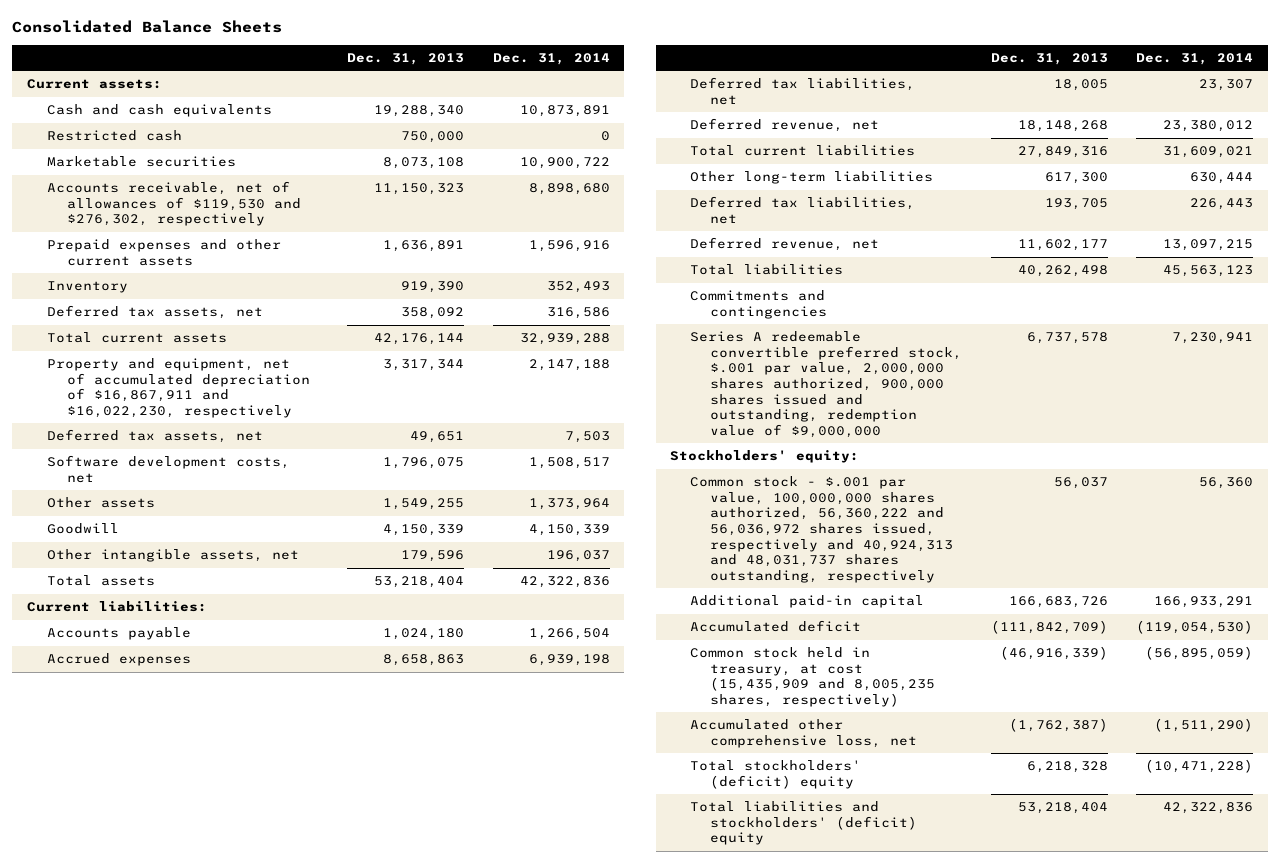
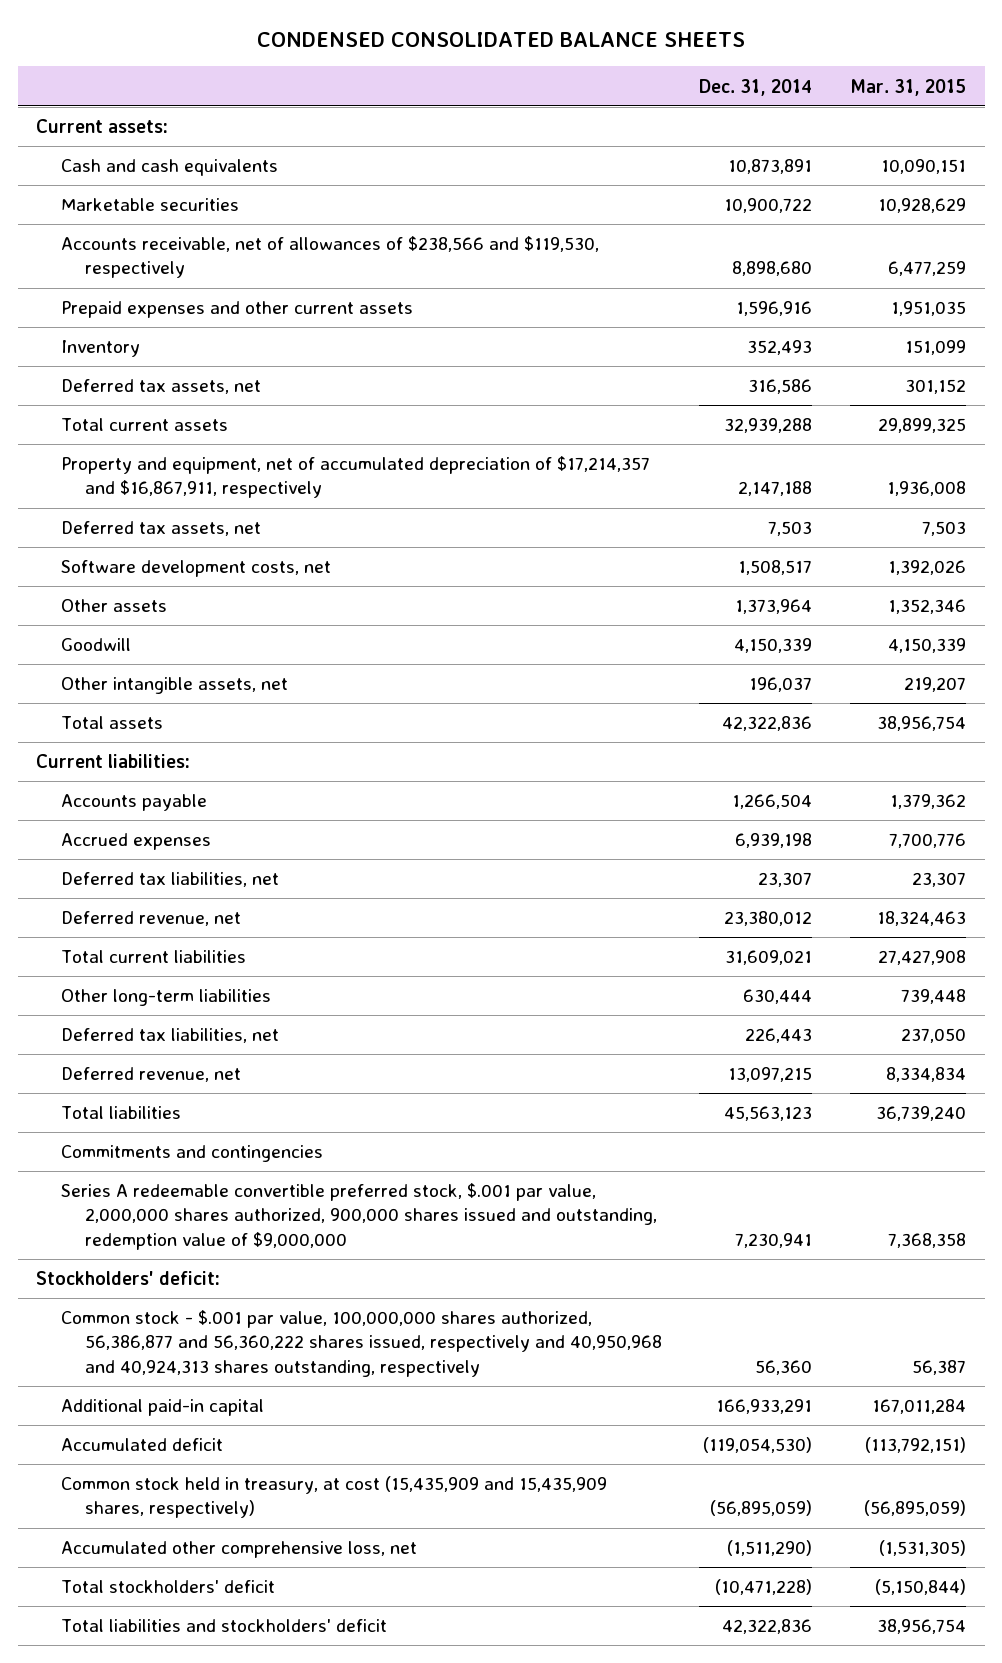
- Consolidated Balance Sheets
+ CONDENSED CONSOLIDATED BALANCE SHEETS
- | Dec. 31, 2013 | Dec. 31, 2014
+ | Dec. 31, 2014 | Mar. 31, 2015
- Restricted cash | 750,000 | 0
- Accounts receivable, net of allowances of $119,530 and $276,302, respectively | 11,150,323 | 8,898,680
+ Accounts receivable, net of allowances of $238,566 and $119,530, respectively | 8,898,680 | 6,477,259
- Property and equipment, net of accumulated depreciation of $16,867,911 and $16,022,230, respectively | 3,317,344 | 2,147,188
+ Property and equipment, net of accumulated depreciation of $17,214,357 and $16,867,911, respectively | 2,147,188 | 1,936,008
- Stockholders' equity:
- Common stock - $.001 par value, 100,000,000 shares authorized, 56,360,222 and 56,036,972 shares issued, respectively and 40,924,313 and 48,031,737 shares outstanding, respectively | 56,037 | 56,360
+ Stockholders' deficit:
+ Common stock - $.001 par value, 100,000,000 shares authorized, 56,386,877 and 56,360,222 shares issued, respectively and 40,950,968 and 40,924,313 shares outstanding, respectively | 56,360 | 56,387
- Common stock held in treasury, at cost (15,435,909 and 8,005,235 shares, respectively) | (46,916,339) | (56,895,059)
+ Common stock held in treasury, at cost (15,435,909 and 15,435,909 shares, respectively) | (56,895,059) | (56,895,059)
- Total stockholders' (deficit) equity | 6,218,328 | (10,471,228)
- Total liabilities and stockholders' (deficit) equity | 53,218,404 | 42,322,836
+ Total stockholders' deficit | (10,471,228) | (5,150,844)
+ Total liabilities and stockholders' deficit | 42,322,836 | 38,956,754

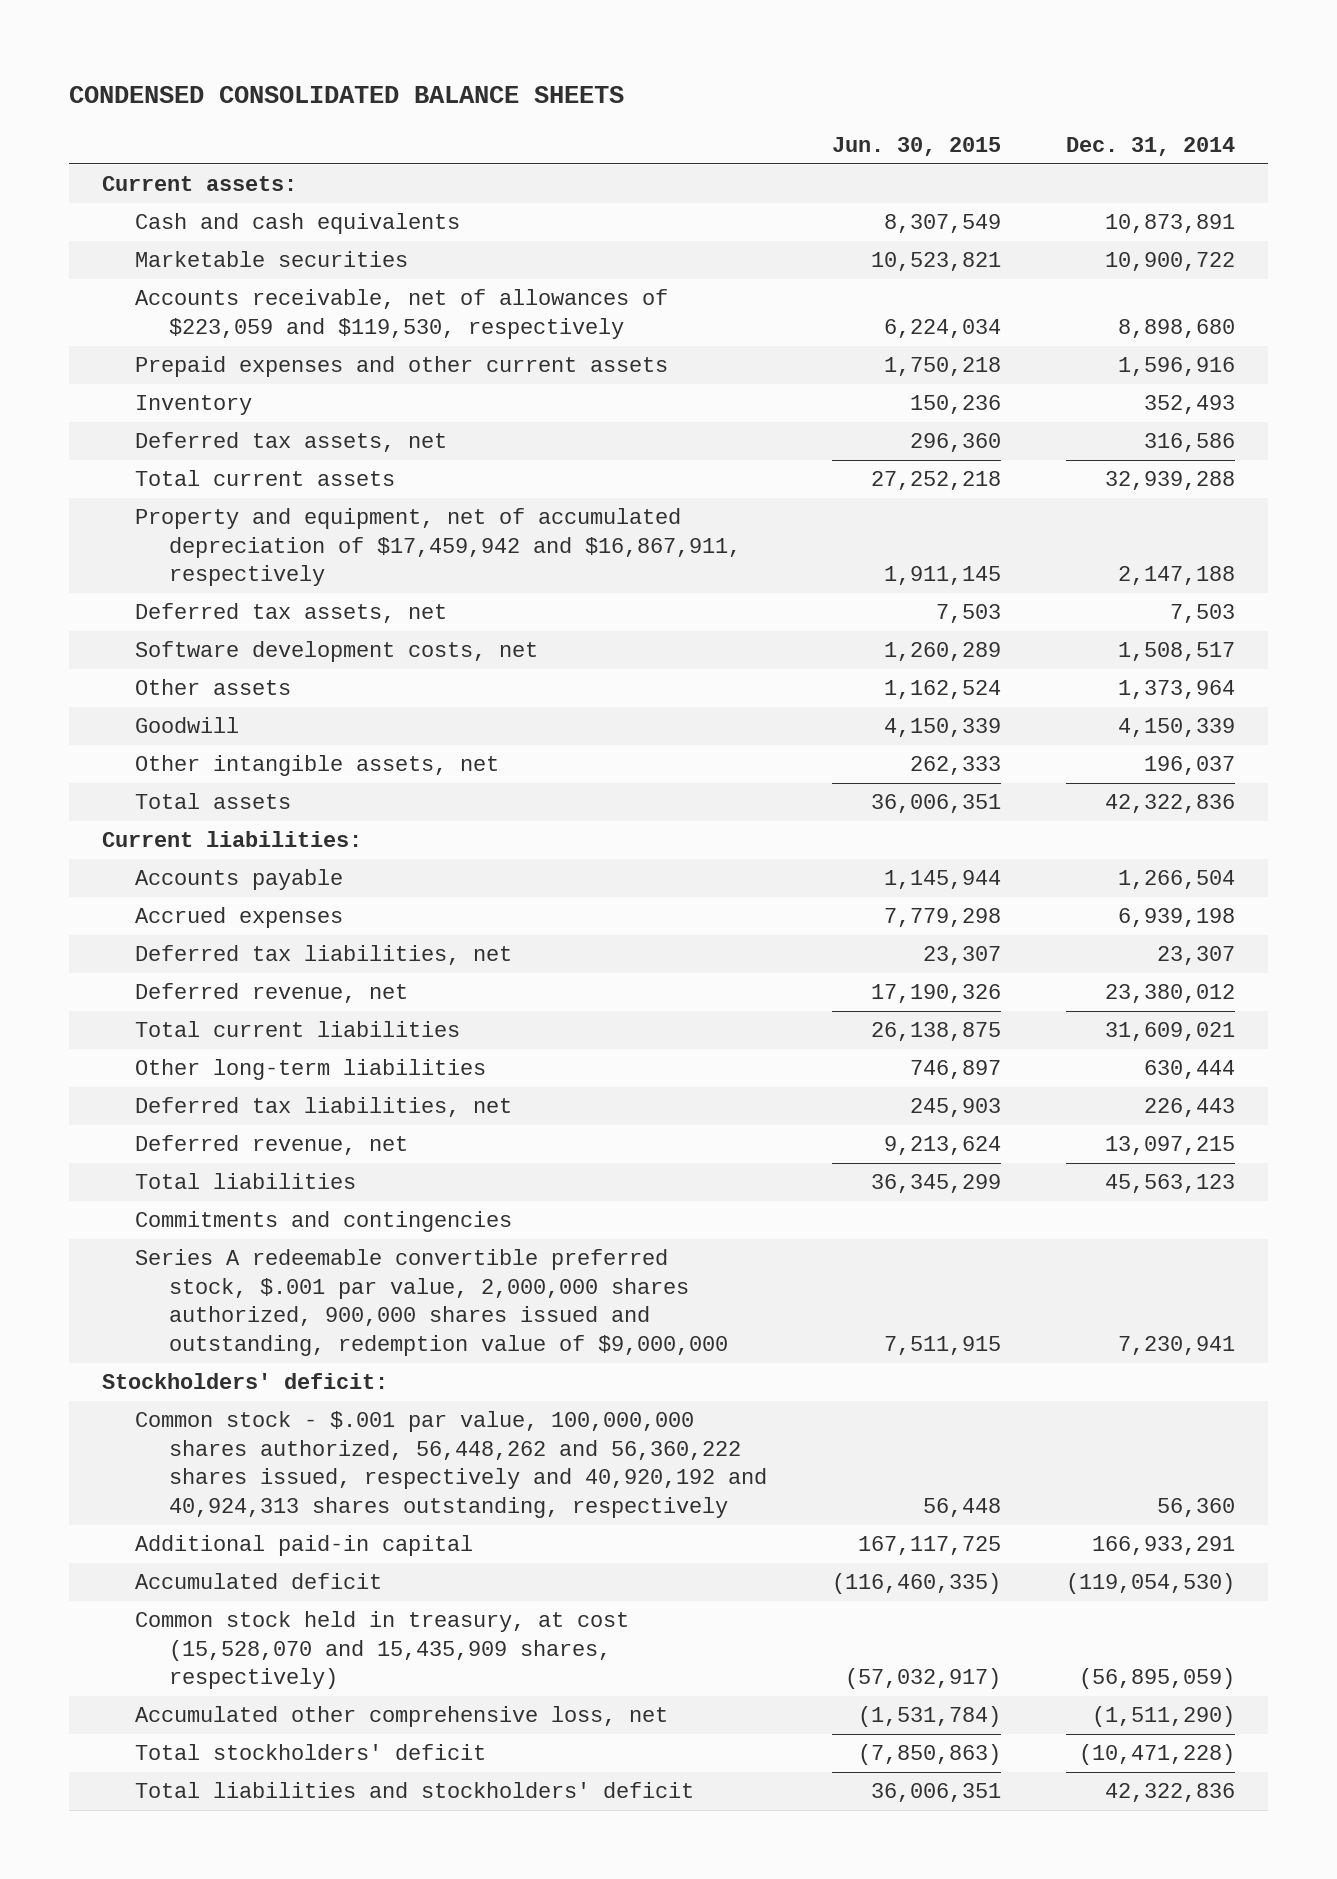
- | Dec. 31, 2014 | Mar. 31, 2015
+ | Jun. 30, 2015 | Dec. 31, 2014
- Accounts receivable, net of allowances of $238,566 and $119,530, respectively | 8,898,680 | 6,477,259
+ Accounts receivable, net of allowances of $223,059 and $119,530, respectively | 6,224,034 | 8,898,680
- Property and equipment, net of accumulated depreciation of $17,214,357 and $16,867,911, respectively | 2,147,188 | 1,936,008
+ Property and equipment, net of accumulated depreciation of $17,459,942 and $16,867,911, respectively | 1,911,145 | 2,147,188
- Common stock - $.001 par value, 100,000,000 shares authorized, 56,386,877 and 56,360,222 shares issued, respectively and 40,950,968 and 40,924,313 shares outstanding, respectively | 56,360 | 56,387
+ Common stock - $.001 par value, 100,000,000 shares authorized, 56,448,262 and 56,360,222 shares issued, respectively and 40,920,192 and 40,924,313 shares outstanding, respectively | 56,448 | 56,360
- Common stock held in treasury, at cost (15,435,909 and 15,435,909 shares, respectively) | (56,895,059) | (56,895,059)
+ Common stock held in treasury, at cost (15,528,070 and 15,435,909 shares, respectively) | (57,032,917) | (56,895,059)

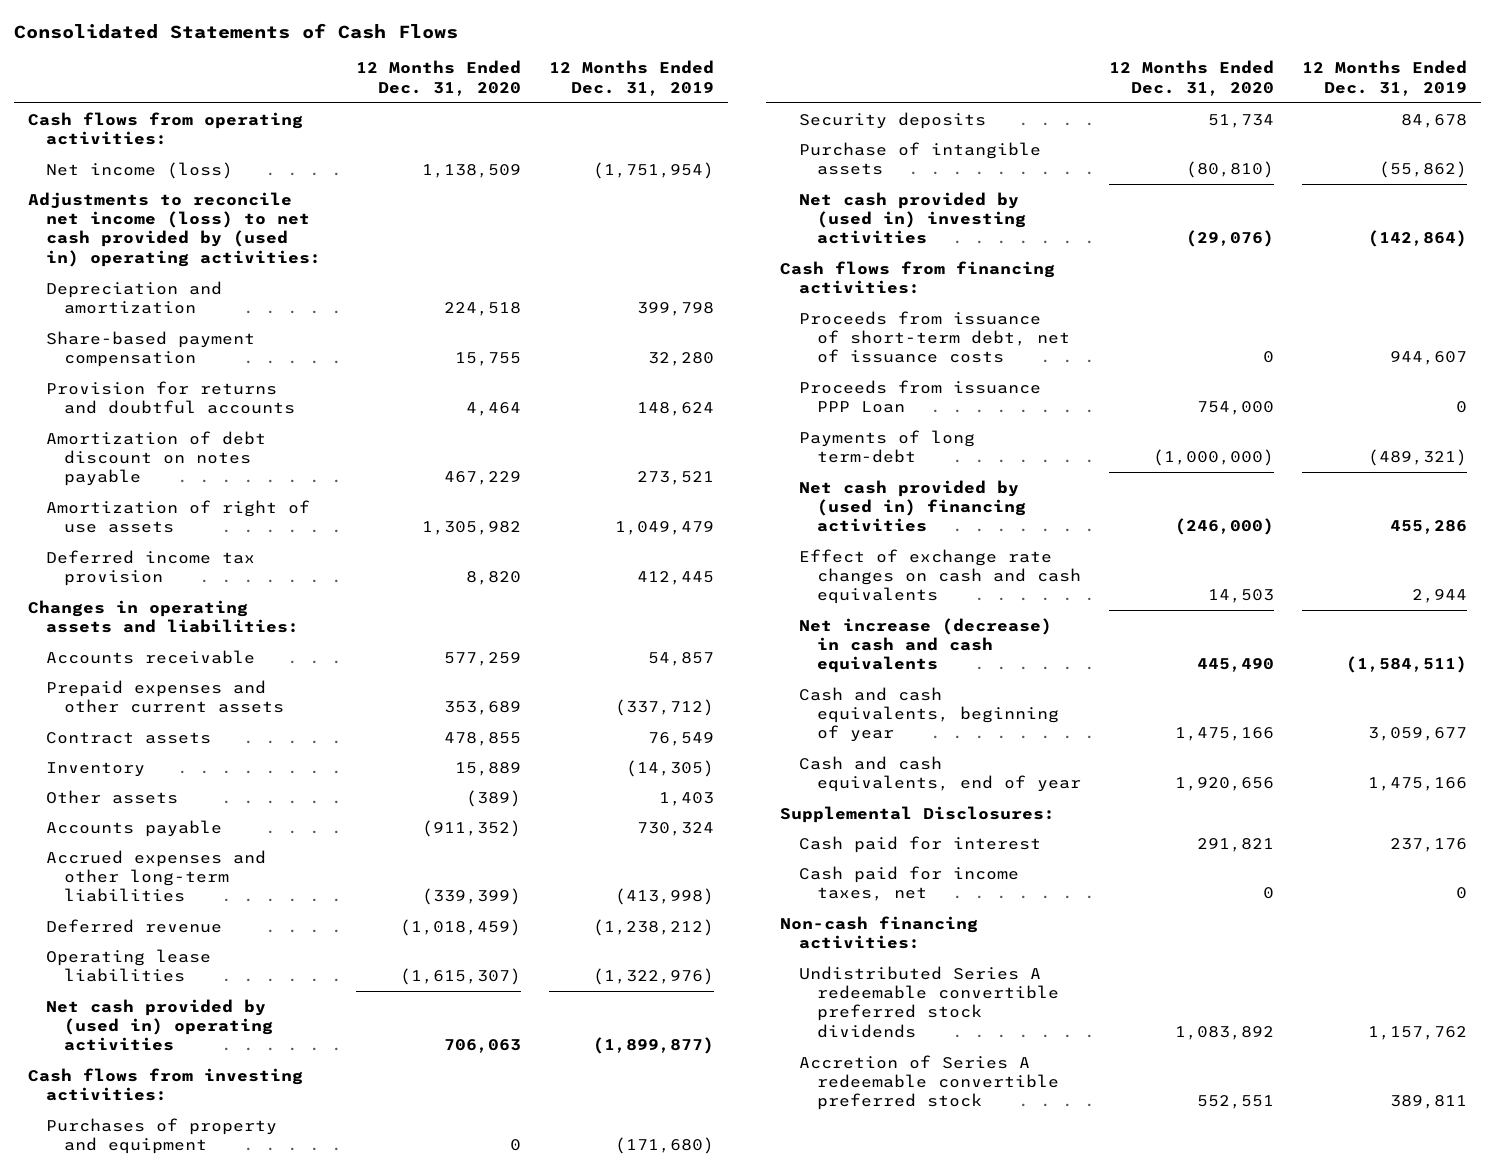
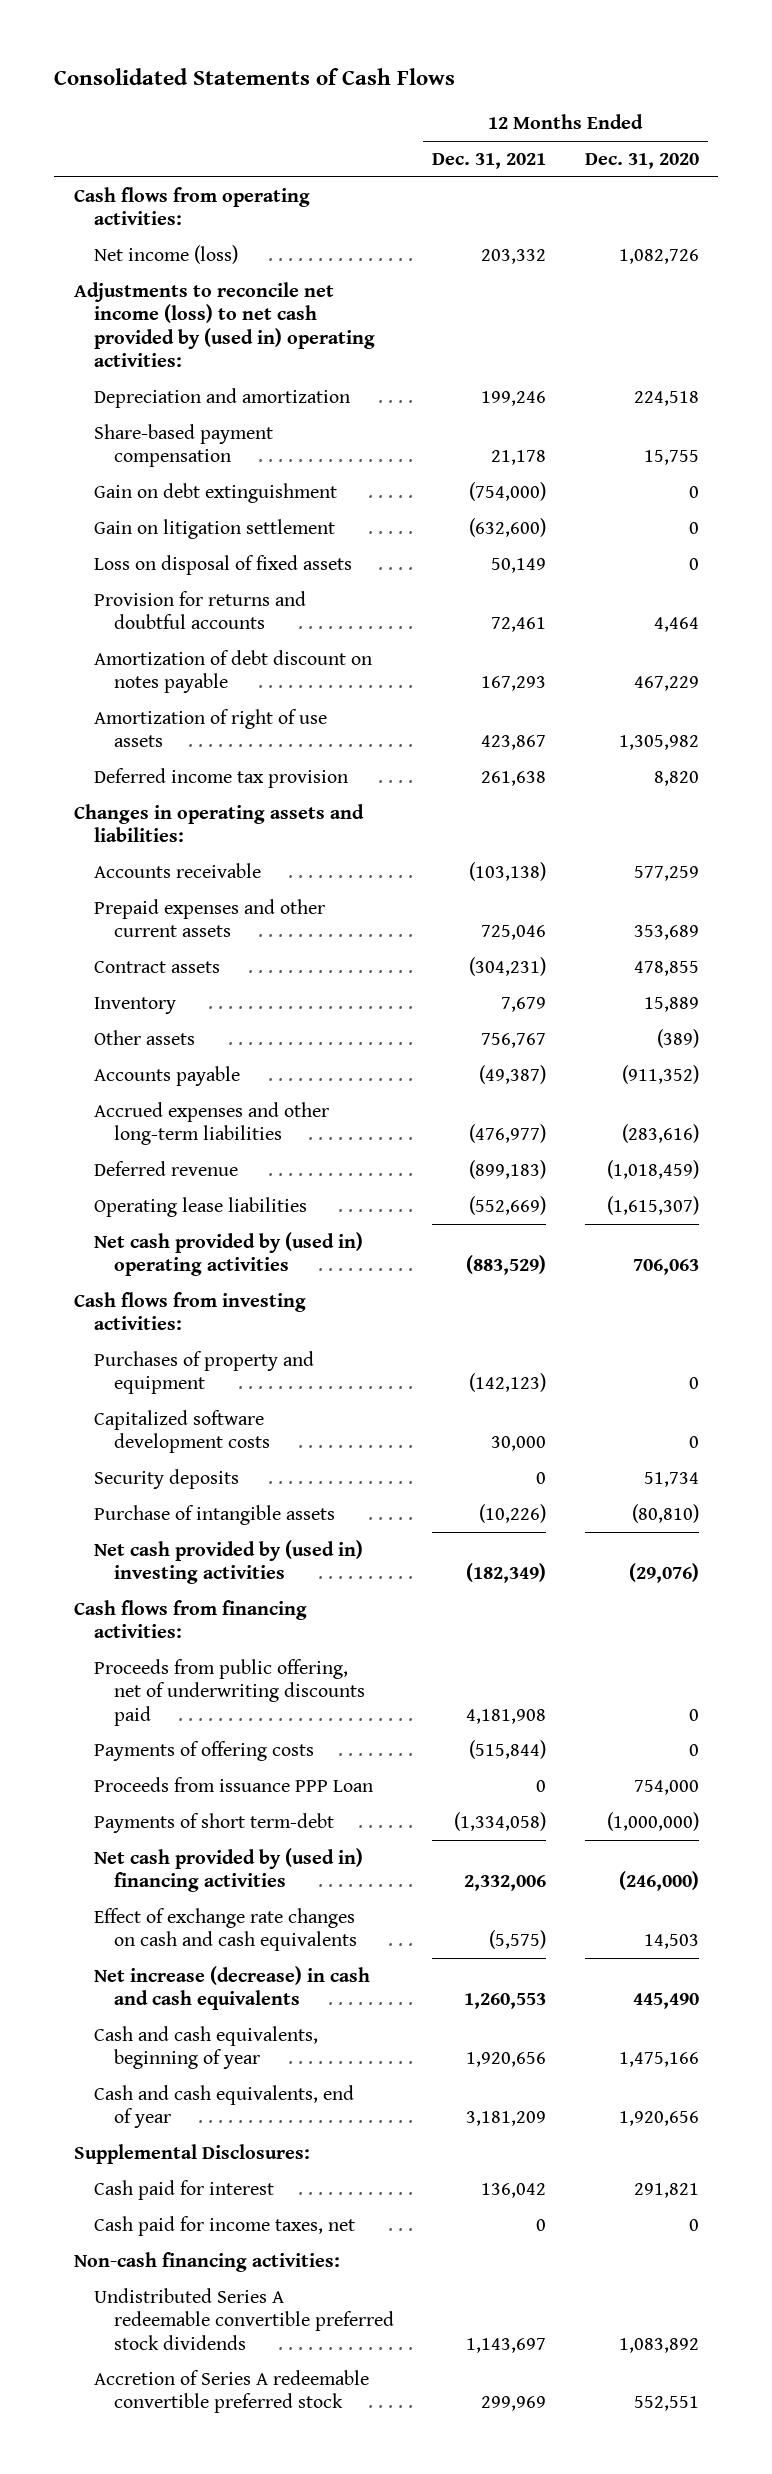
- | 12 Months Ended Dec. 31, 2020 | 12 Months Ended Dec. 31, 2019
+ | 12 Months Ended Dec. 31, 2021 | 12 Months Ended Dec. 31, 2020
- Net income (loss) | 1,138,509 | (1,751,954)
+ Net income (loss) | 203,332 | 1,082,726
+ Gain on debt extinguishment | (754,000) | 0
+ Gain on litigation settlement | (632,600) | 0
+ Loss on disposal of fixed assets | 50,149 | 0
- Accrued expenses and other long-term liabilities | (339,399) | (413,998)
+ Accrued expenses and other long-term liabilities | (476,977) | (283,616)
+ Capitalized software development costs | 30,000 | 0
- Proceeds from issuance of short-term debt, net of issuance costs | 0 | 944,607
+ Proceeds from public offering, net of underwriting discounts paid | 4,181,908 | 0
+ Payments of offering costs | (515,844) | 0
- Payments of long term-debt | (1,000,000) | (489,321)
+ Payments of short term-debt | (1,334,058) | (1,000,000)

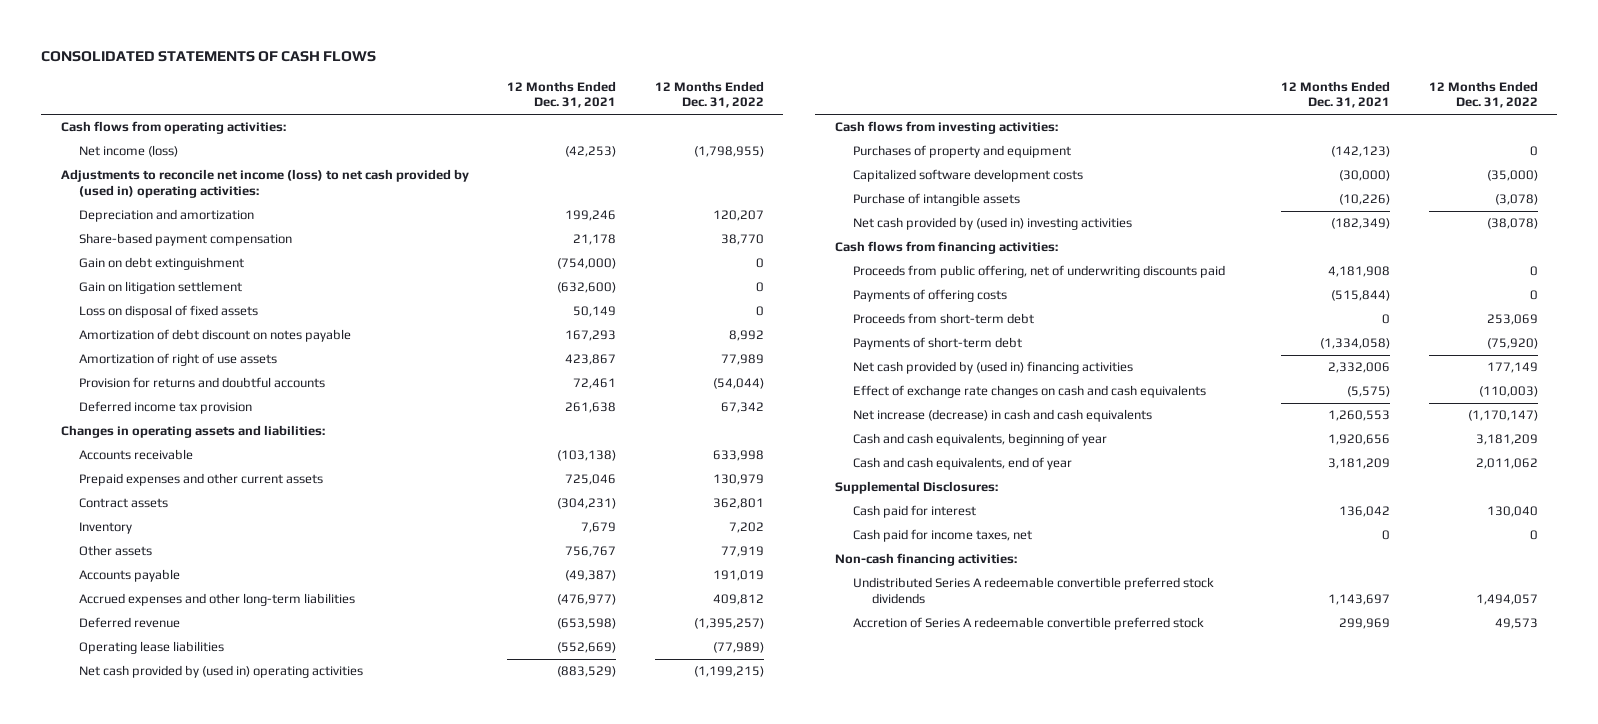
- Consolidated Statements of Cash Flows
+ CONSOLIDATED STATEMENTS OF CASH FLOWS
- | 12 Months Ended Dec. 31, 2021 | 12 Months Ended Dec. 31, 2020
+ | 12 Months Ended Dec. 31, 2021 | 12 Months Ended Dec. 31, 2022
- Net income (loss) | 203,332 | 1,082,726
+ Net income (loss) | (42,253) | (1,798,955)
moved down: Provision for returns and doubtful accounts | 72,461 | (54,044)
- Deferred revenue | (899,183) | (1,018,459)
+ Deferred revenue | (653,598) | (1,395,257)
- Capitalized software development costs | 30,000 | 0
- Security deposits | 0 | 51,734
+ Capitalized software development costs | (30,000) | (35,000)
- Proceeds from issuance PPP Loan | 0 | 754,000
- Payments of short term-debt | (1,334,058) | (1,000,000)
+ Proceeds from short-term debt | 0 | 253,069
+ Payments of short-term debt | (1,334,058) | (75,920)

